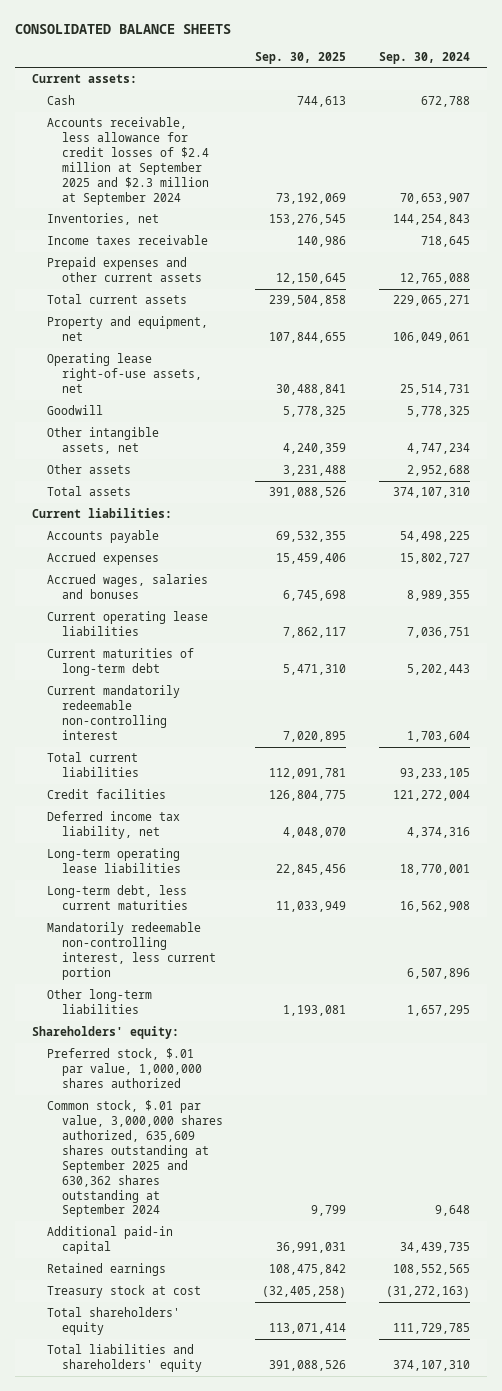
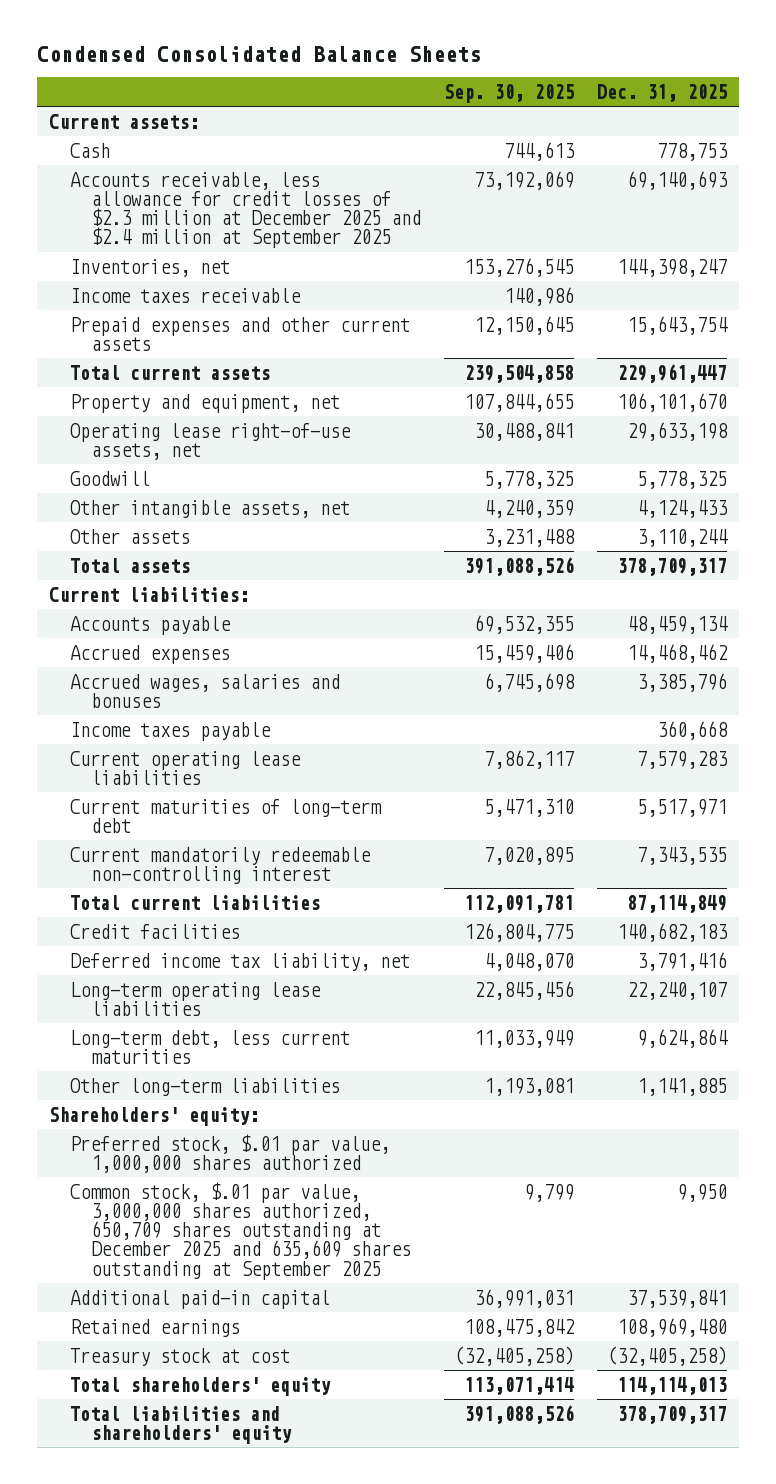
- CONSOLIDATED BALANCE SHEETS
+ Condensed Consolidated Balance Sheets
- | Sep. 30, 2025 | Sep. 30, 2024
+ | Sep. 30, 2025 | Dec. 31, 2025
- Accounts receivable, less allowance for credit losses of $2.4 million at September 2025 and $2.3 million at September 2024 | 73,192,069 | 70,653,907
+ Accounts receivable, less allowance for credit losses of $2.3 million at December 2025 and $2.4 million at September 2025 | 73,192,069 | 69,140,693
+ Income taxes payable | | 360,668
- Mandatorily redeemable non-controlling interest, less current portion | | 6,507,896
- Common stock, $.01 par value, 3,000,000 shares authorized, 635,609 shares outstanding at September 2025 and 630,362 shares outstanding at September 2024 | 9,799 | 9,648
+ Common stock, $.01 par value, 3,000,000 shares authorized, 650,709 shares outstanding at December 2025 and 635,609 shares outstanding at September 2025 | 9,799 | 9,950

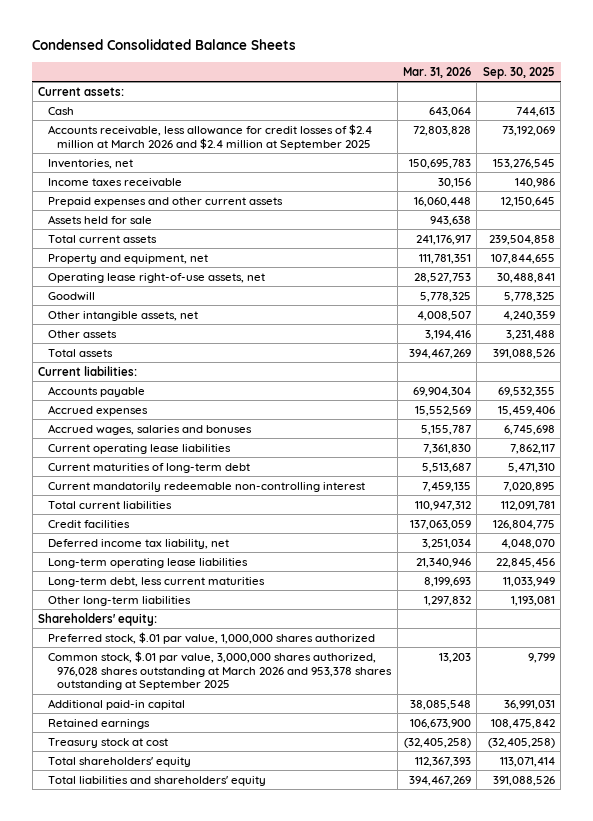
- | Sep. 30, 2025 | Dec. 31, 2025
+ | Mar. 31, 2026 | Sep. 30, 2025
- Accounts receivable, less allowance for credit losses of $2.3 million at December 2025 and $2.4 million at September 2025 | 73,192,069 | 69,140,693
+ Accounts receivable, less allowance for credit losses of $2.4 million at March 2026 and $2.4 million at September 2025 | 72,803,828 | 73,192,069
+ Assets held for sale | 943,638 |
- Income taxes payable | | 360,668
- Common stock, $.01 par value, 3,000,000 shares authorized, 650,709 shares outstanding at December 2025 and 635,609 shares outstanding at September 2025 | 9,799 | 9,950
+ Common stock, $.01 par value, 3,000,000 shares authorized, 976,028 shares outstanding at March 2026 and 953,378 shares outstanding at September 2025 | 13,203 | 9,799

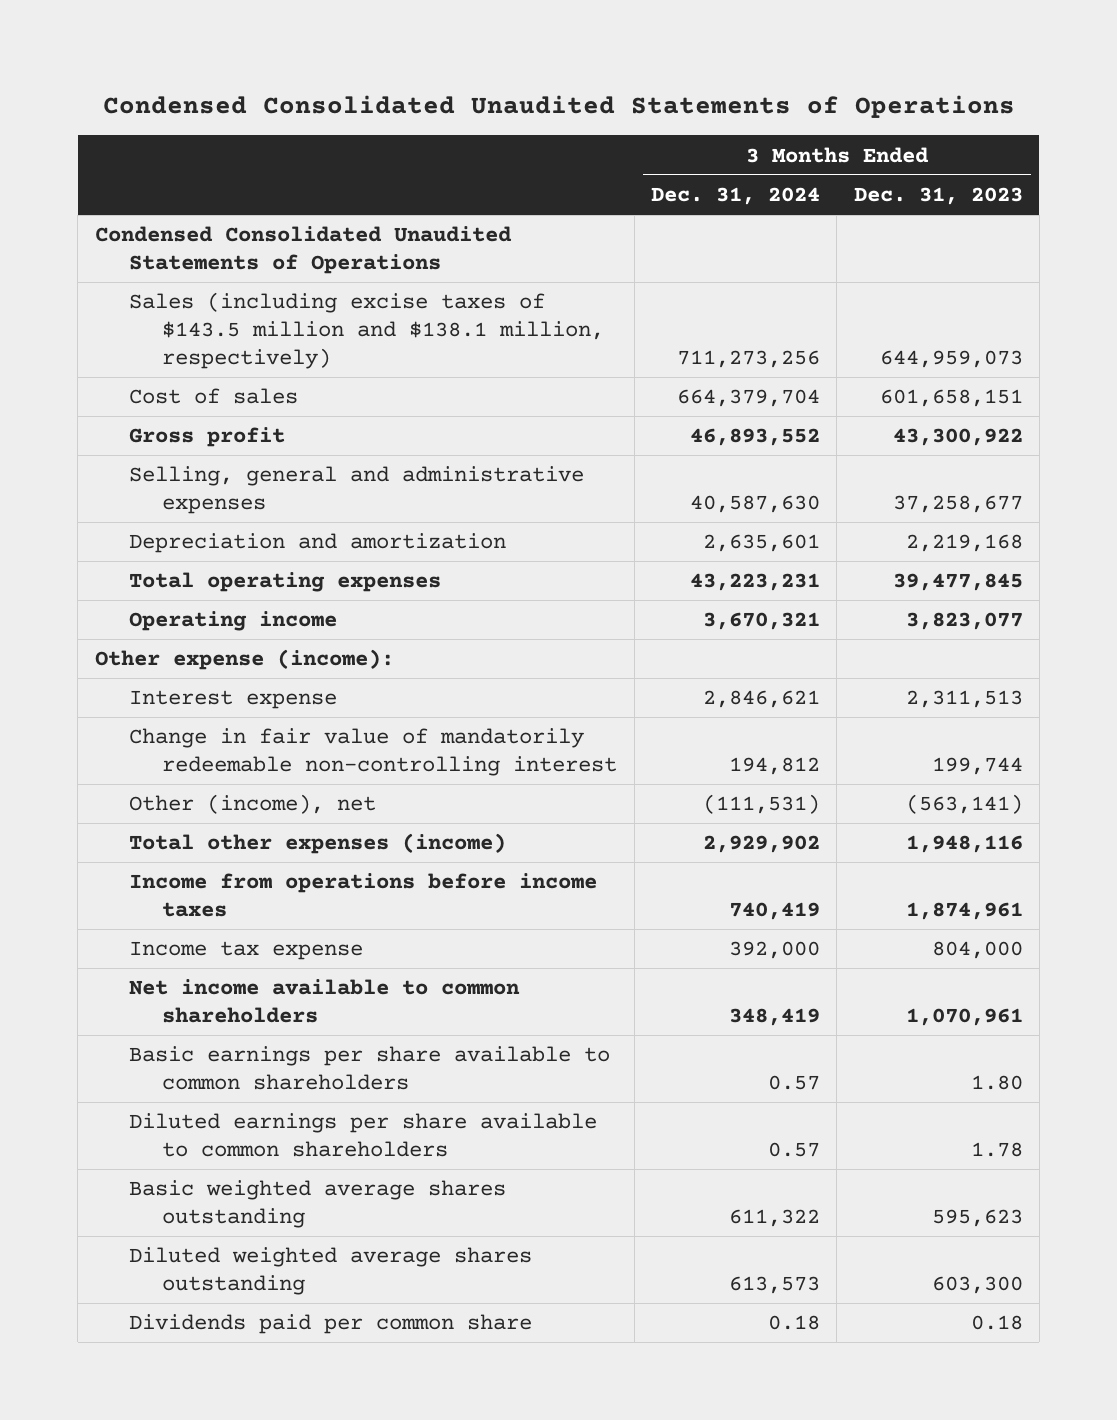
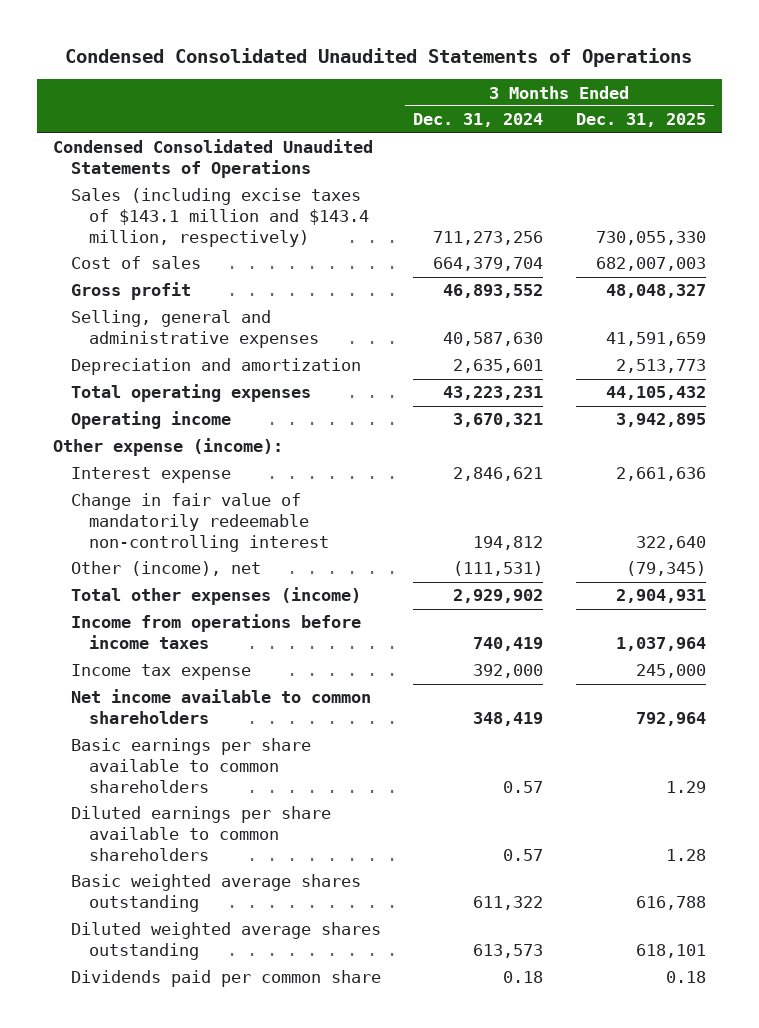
- | 3 Months Ended Dec. 31, 2024 | 3 Months Ended Dec. 31, 2023
+ | 3 Months Ended Dec. 31, 2024 | 3 Months Ended Dec. 31, 2025
- Sales (including excise taxes of $143.5 million and $138.1 million, respectively) | 711,273,256 | 644,959,073
+ Sales (including excise taxes of $143.1 million and $143.4 million, respectively) | 711,273,256 | 730,055,330

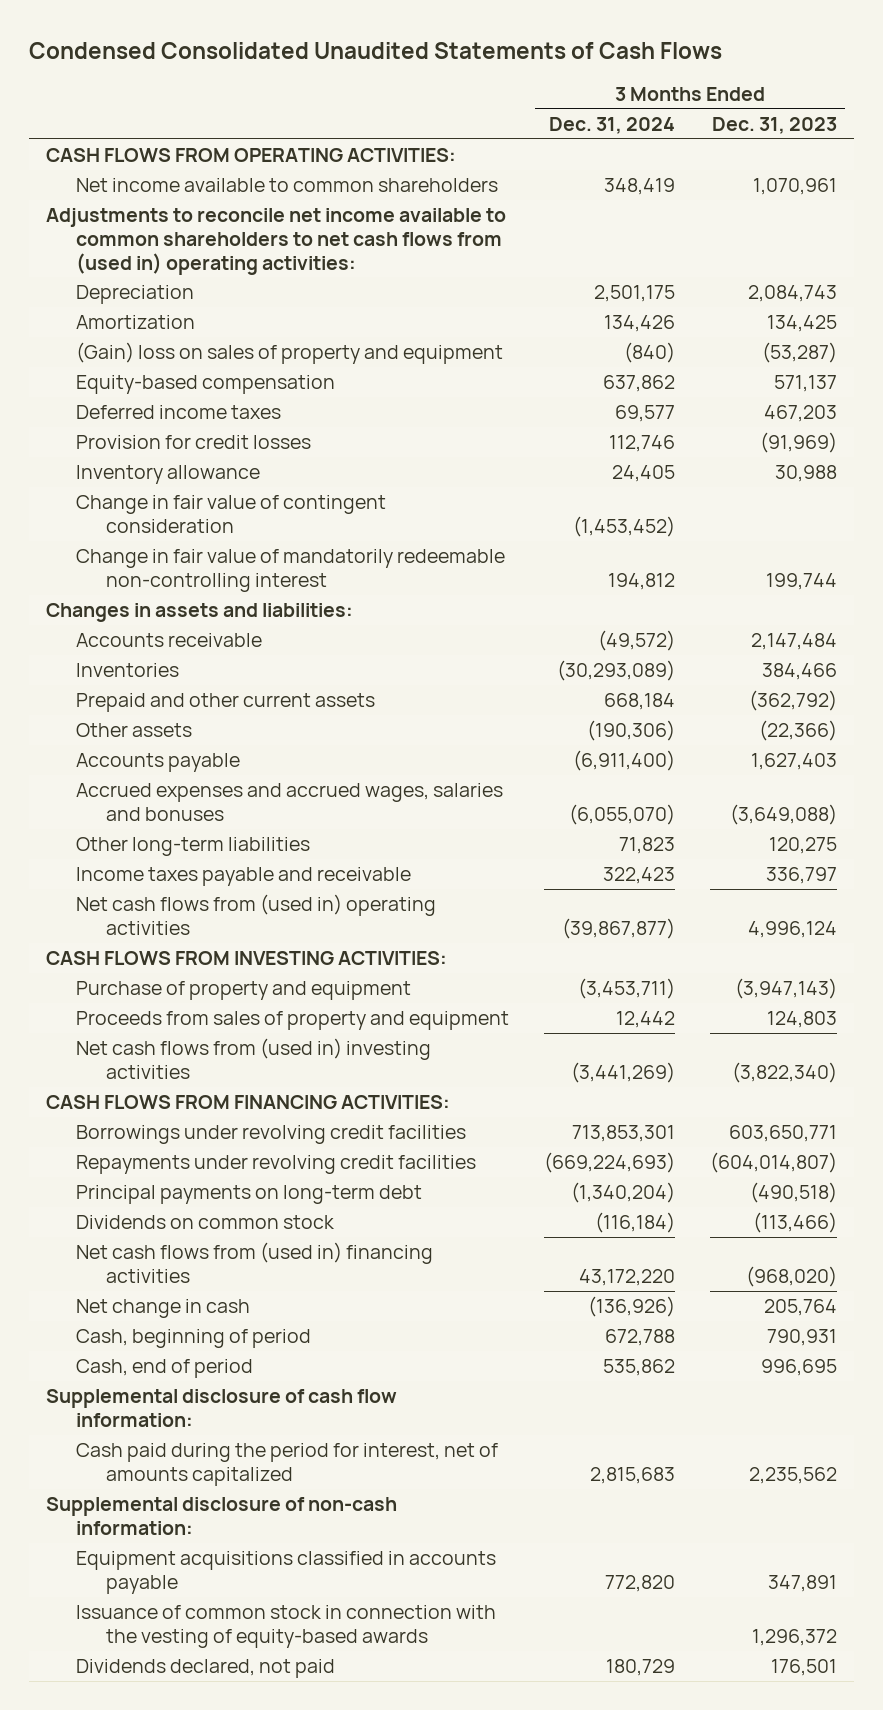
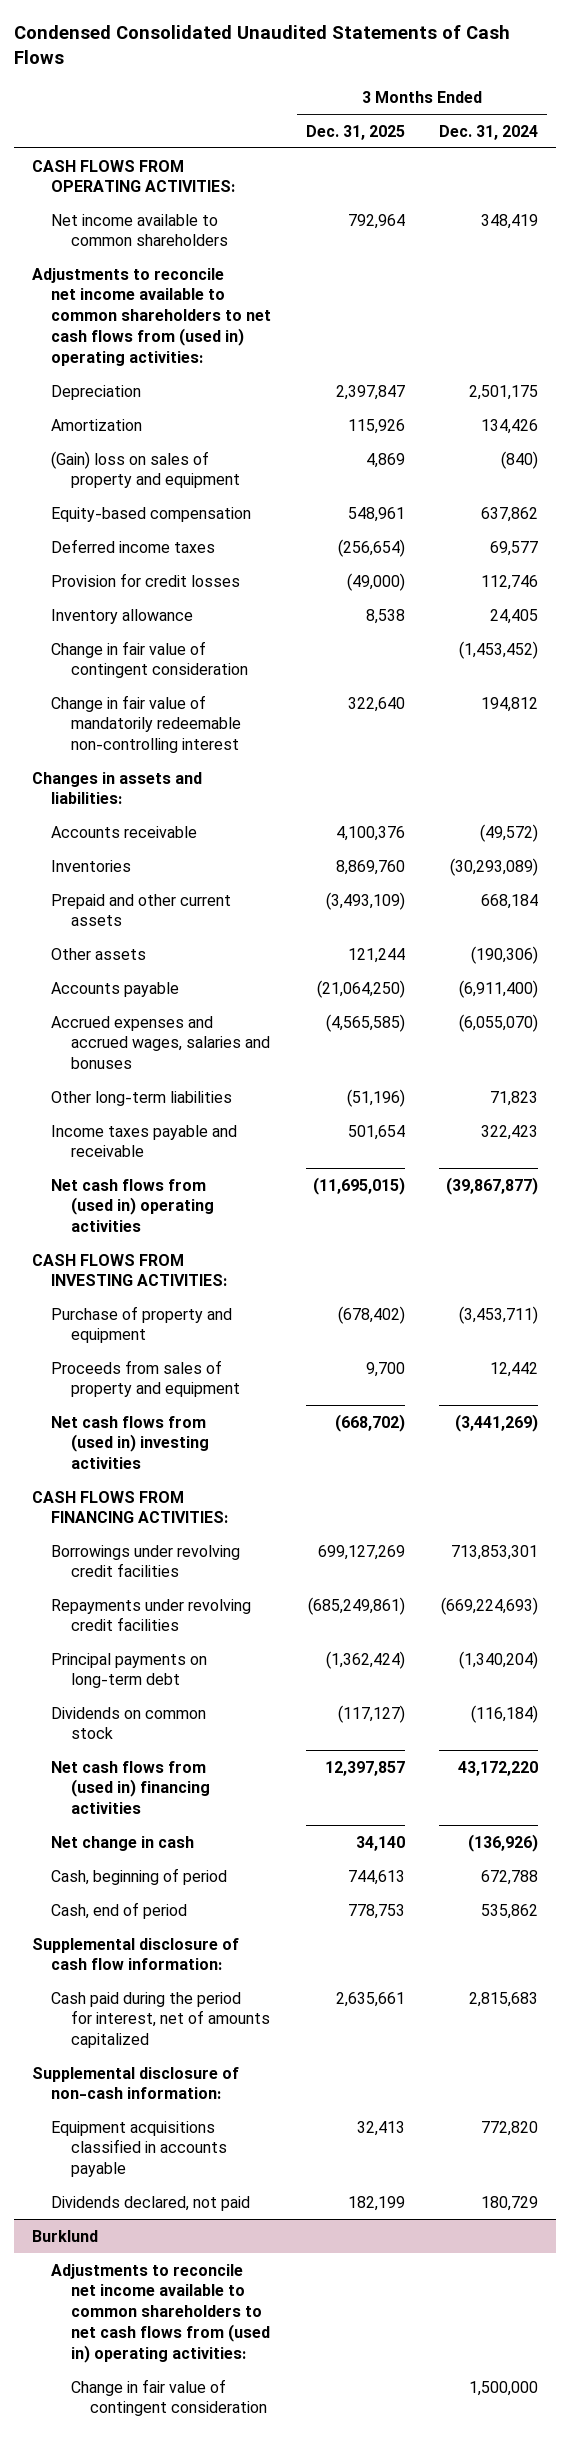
- | 3 Months Ended Dec. 31, 2024 | 3 Months Ended Dec. 31, 2023
+ | 3 Months Ended Dec. 31, 2025 | 3 Months Ended Dec. 31, 2024
- Issuance of common stock in connection with the vesting of equity-based awards | | 1,296,372
+ Burklund
+ Adjustments to reconcile net income available to common shareholders to net cash flows from (used in) operating activities:
+ Change in fair value of contingent consideration | | 1,500,000

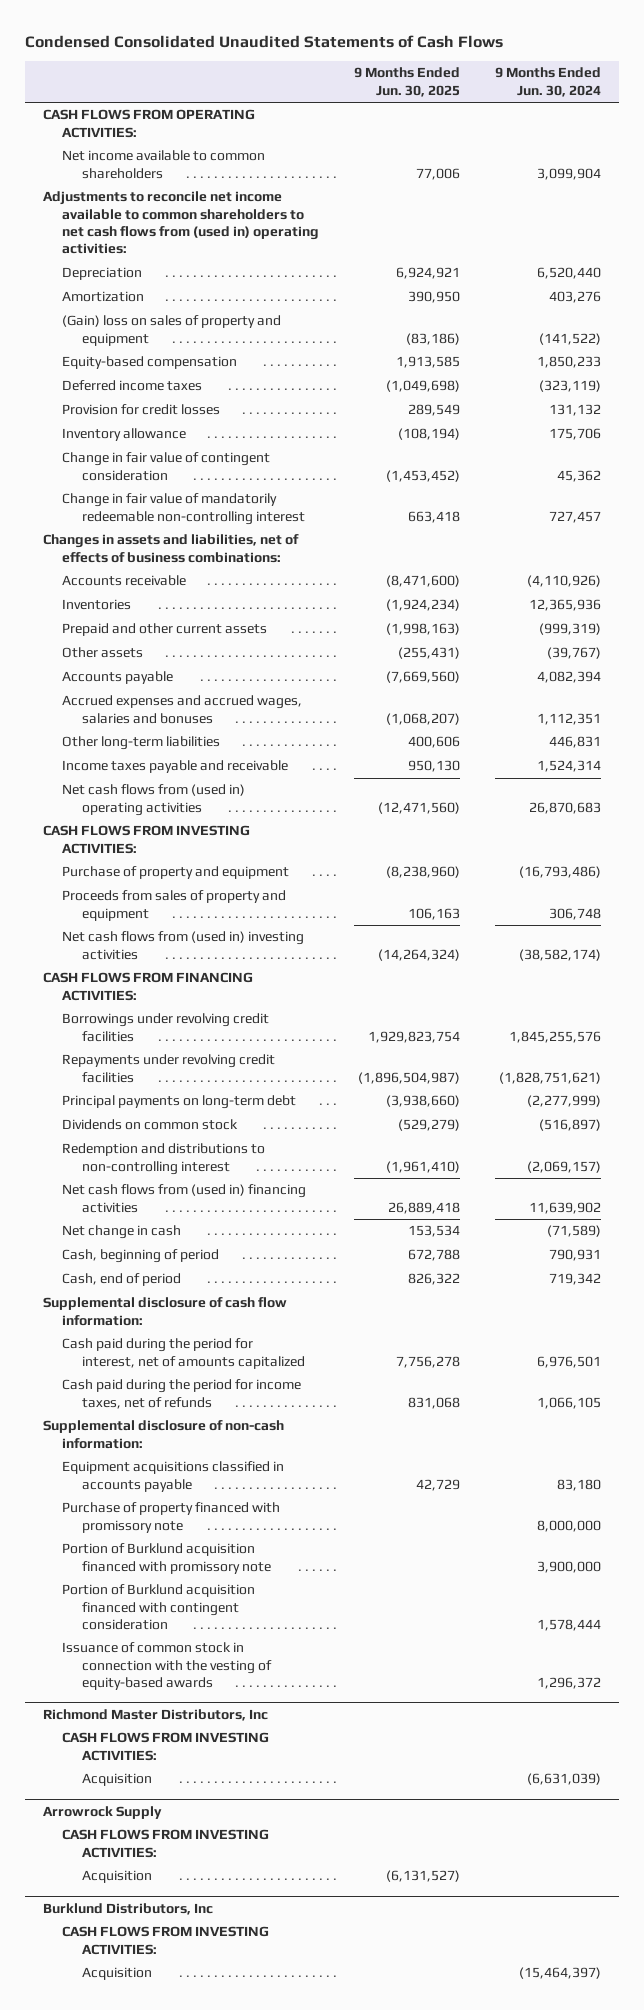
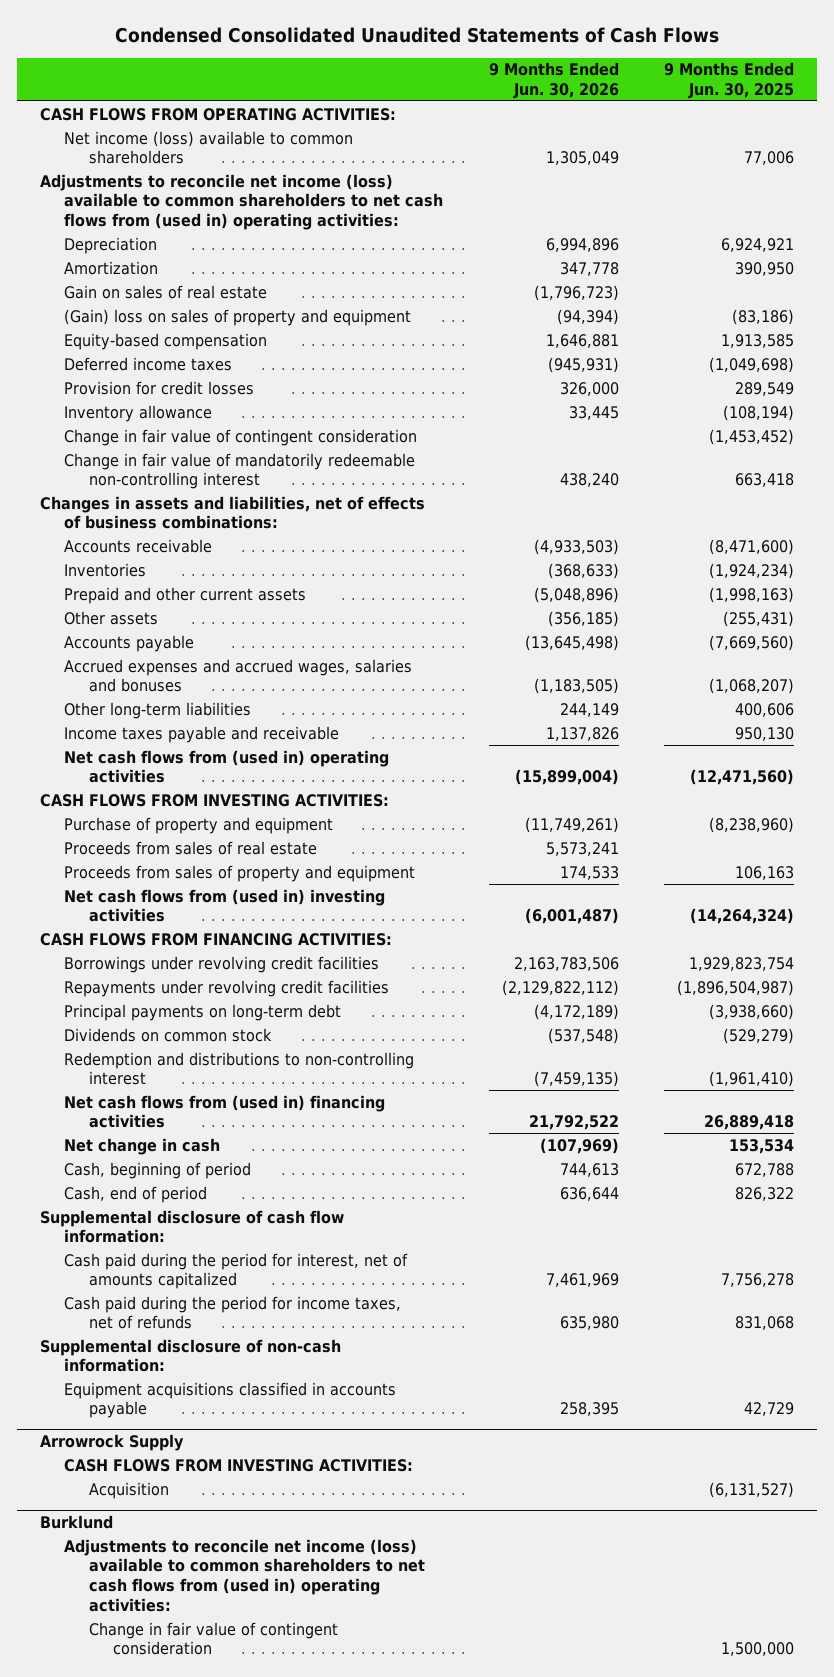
- | 9 Months Ended Jun. 30, 2025 | 9 Months Ended Jun. 30, 2024
+ | 9 Months Ended Jun. 30, 2026 | 9 Months Ended Jun. 30, 2025
- Net income available to common shareholders | 77,006 | 3,099,904
- Adjustments to reconcile net income available to common shareholders to net cash flows from (used in) operating activities:
+ Net income (loss) available to common shareholders | 1,305,049 | 77,006
+ Adjustments to reconcile net income (loss) available to common shareholders to net cash flows from (used in) operating activities:
+ Gain on sales of real estate | (1,796,723) |
+ Proceeds from sales of real estate | 5,573,241 |
- Purchase of property financed with promissory note | | 8,000,000
- Portion of Burklund acquisition financed with promissory note | | 3,900,000
- Portion of Burklund acquisition financed with contingent consideration | | 1,578,444
- Issuance of common stock in connection with the vesting of equity-based awards | | 1,296,372
- Richmond Master Distributors, Inc
- CASH FLOWS FROM INVESTING ACTIVITIES:
- Acquisition | | (6,631,039)
- Burklund Distributors, Inc
- CASH FLOWS FROM INVESTING ACTIVITIES:
- Acquisition | | (15,464,397)
+ Burklund
+ Adjustments to reconcile net income (loss) available to common shareholders to net cash flows from (used in) operating activities:
+ Change in fair value of contingent consideration | | 1,500,000

